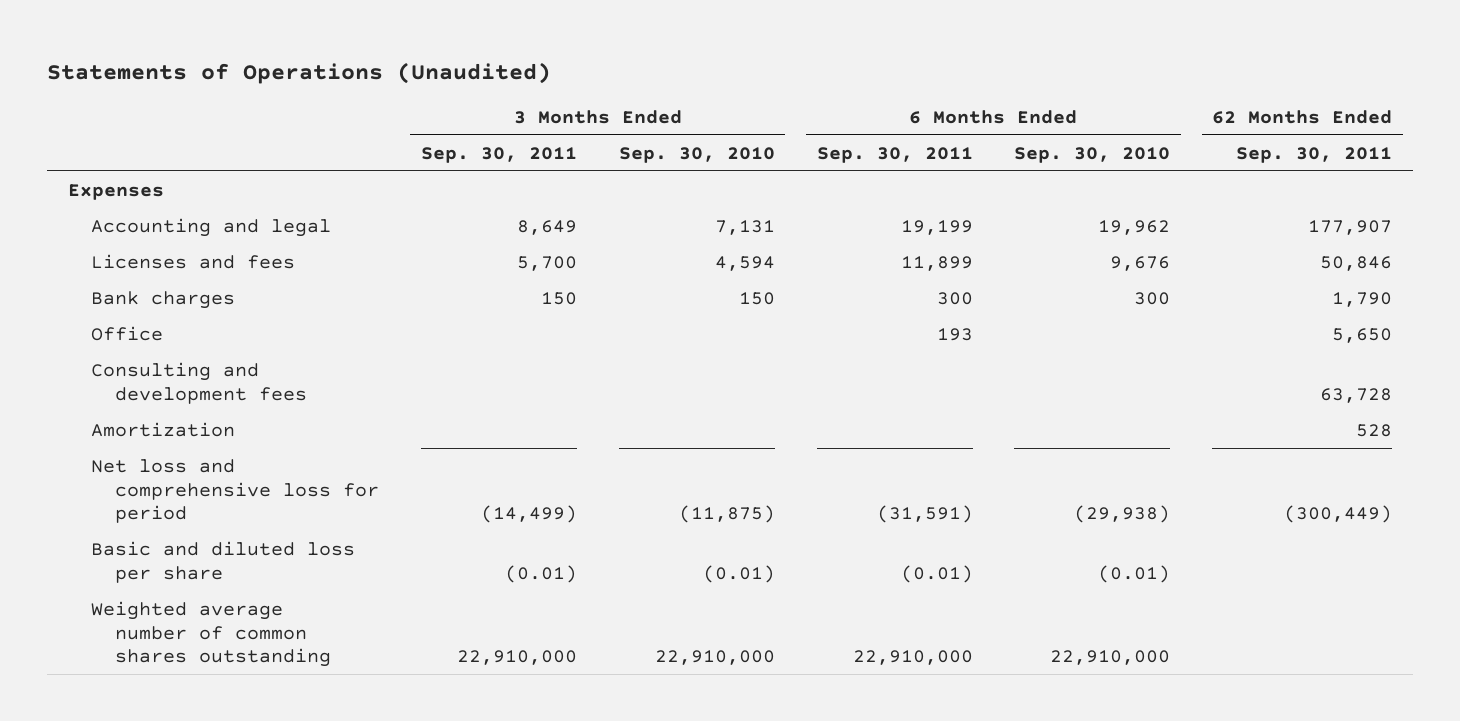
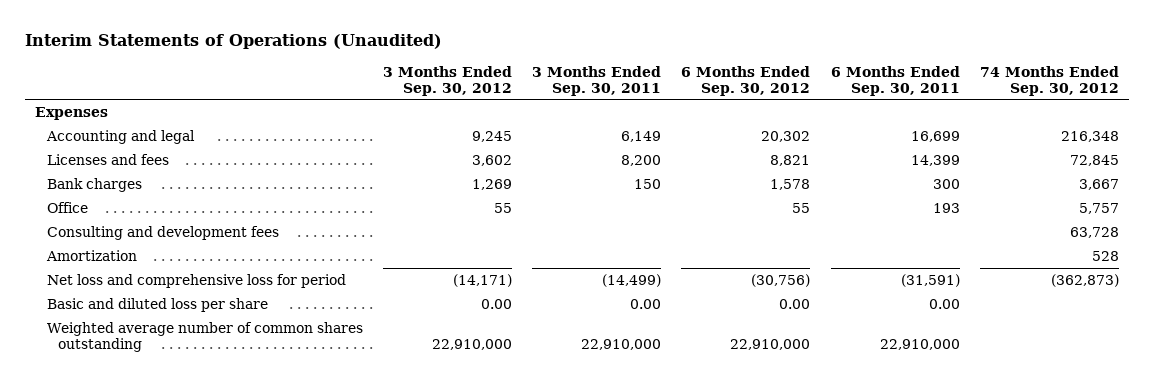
- Statements of Operations (Unaudited)
+ Interim Statements of Operations (Unaudited)
- | 3 Months Ended Sep. 30, 2011 | 3 Months Ended Sep. 30, 2010 | 6 Months Ended Sep. 30, 2011 | 6 Months Ended Sep. 30, 2010 | 62 Months Ended Sep. 30, 2011
+ | 3 Months Ended Sep. 30, 2012 | 3 Months Ended Sep. 30, 2011 | 6 Months Ended Sep. 30, 2012 | 6 Months Ended Sep. 30, 2011 | 74 Months Ended Sep. 30, 2012
- Accounting and legal | 8,649 | 7,131 | 19,199 | 19,962 | 177,907
- Licenses and fees | 5,700 | 4,594 | 11,899 | 9,676 | 50,846
+ Accounting and legal | 9,245 | 6,149 | 20,302 | 16,699 | 216,348
+ Licenses and fees | 3,602 | 8,200 | 8,821 | 14,399 | 72,845
- Basic and diluted loss per share | (0.01) | (0.01) | (0.01) | (0.01) |
+ Basic and diluted loss per share | 0.00 | 0.00 | 0.00 | 0.00 |

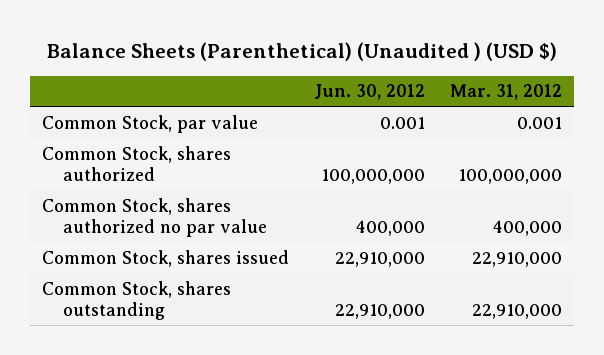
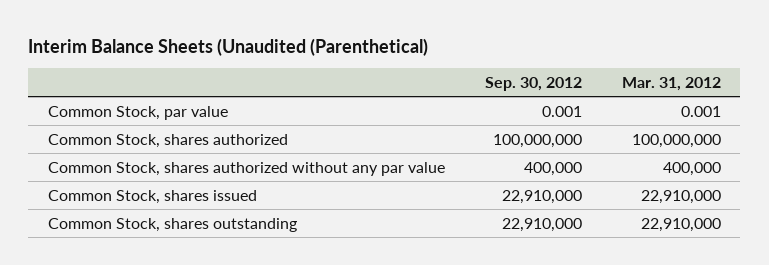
- Balance Sheets (Parenthetical) (Unaudited ) (USD $)
+ Interim Balance Sheets (Unaudited (Parenthetical)
- | Jun. 30, 2012 | Mar. 31, 2012
+ | Sep. 30, 2012 | Mar. 31, 2012
- Common Stock, shares authorized no par value | 400,000 | 400,000
+ Common Stock, shares authorized without any par value | 400,000 | 400,000

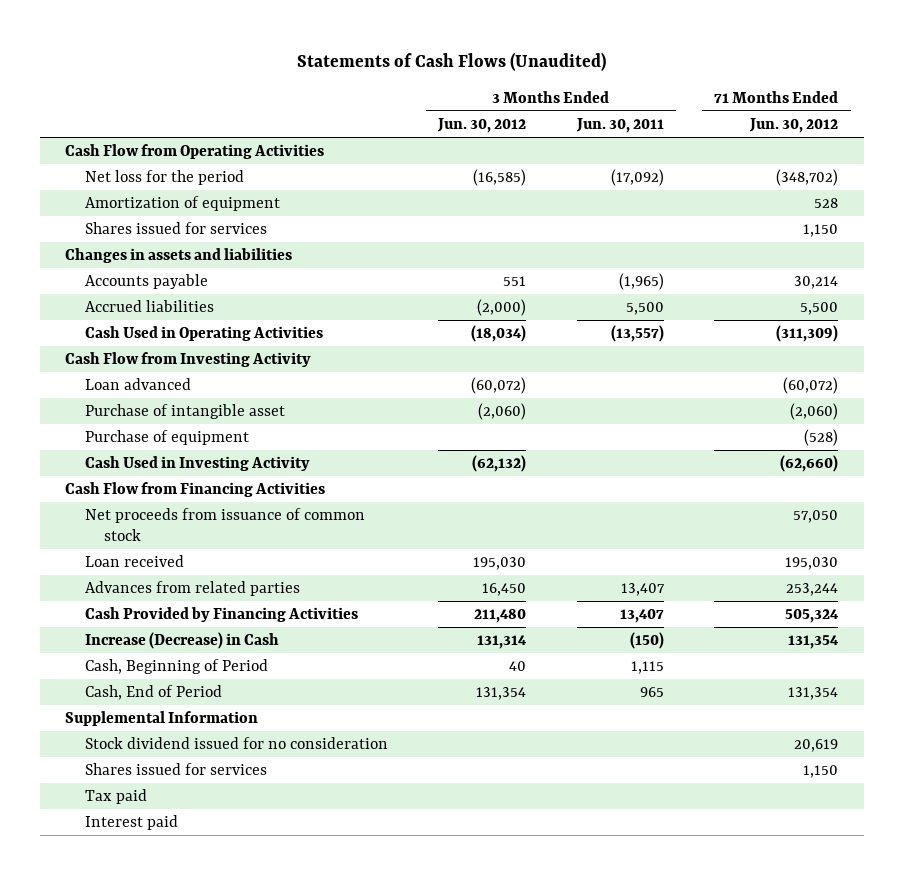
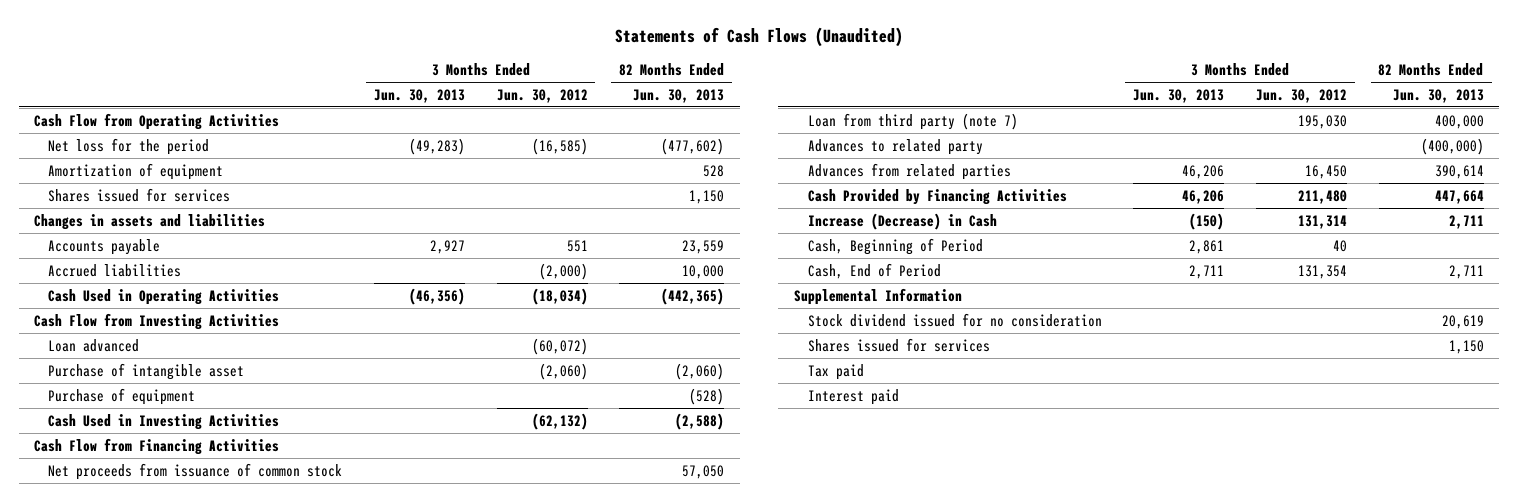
- | 3 Months Ended Jun. 30, 2012 | 3 Months Ended Jun. 30, 2011 | 71 Months Ended Jun. 30, 2012
+ | 3 Months Ended Jun. 30, 2013 | 3 Months Ended Jun. 30, 2012 | 82 Months Ended Jun. 30, 2013
- Cash Flow from Investing Activity
+ Cash Flow from Investing Activities
- Cash Used in Investing Activity | (62,132) | | (62,660)
+ Cash Used in Investing Activities | | (62,132) | (2,588)
- Loan received | 195,030 | | 195,030
+ Loan from third party (note 7) | | 195,030 | 400,000
+ Advances to related party | | | (400,000)

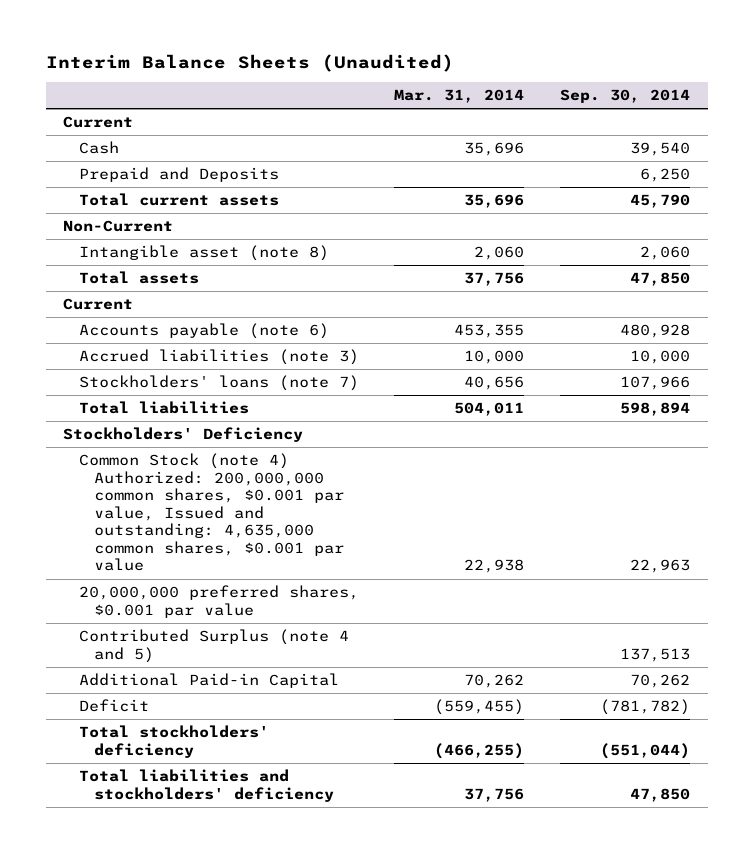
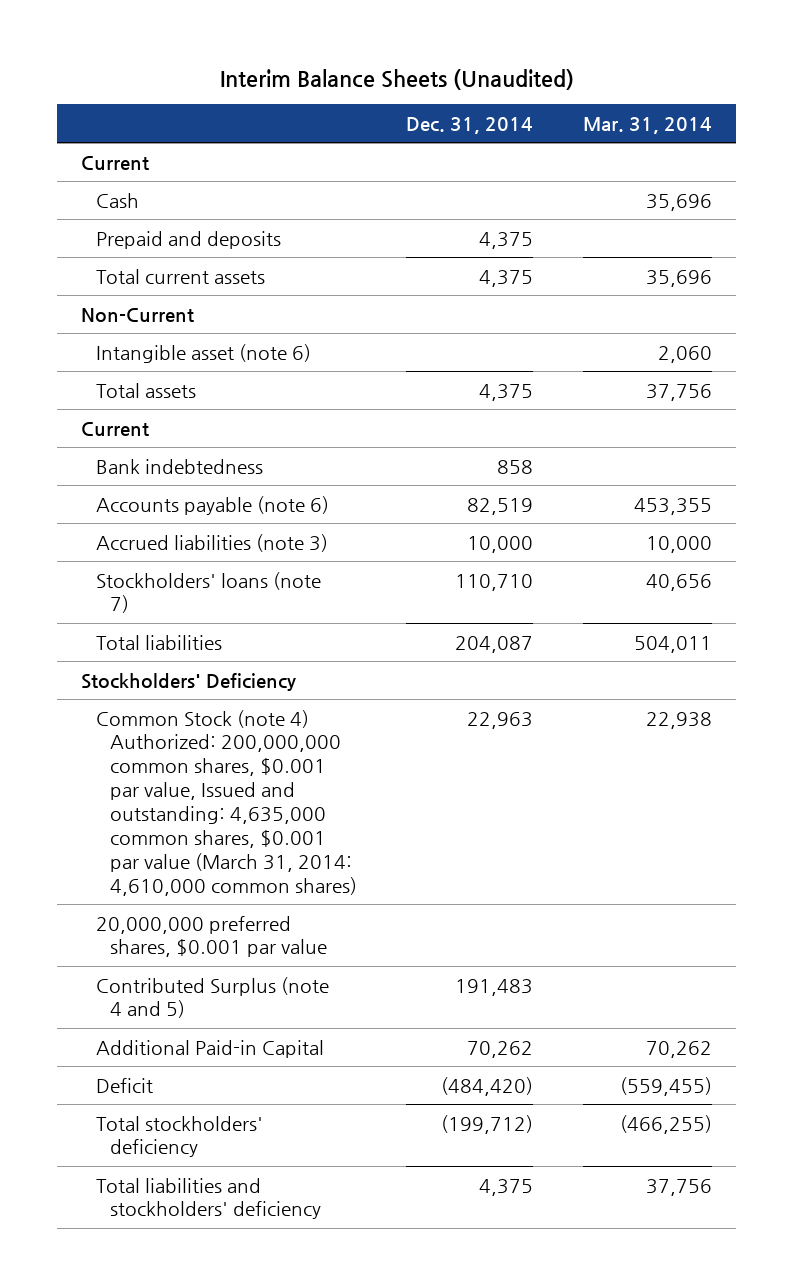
- | Mar. 31, 2014 | Sep. 30, 2014
+ | Dec. 31, 2014 | Mar. 31, 2014
- Prepaid and Deposits | | 6,250
+ Prepaid and deposits | 4,375 |
- Intangible asset (note 8) | 2,060 | 2,060
+ Intangible asset (note 6) | | 2,060
+ Bank indebtedness | 858 |
- Common Stock (note 4) Authorized: 200,000,000 common shares, $0.001 par value, Issued and outstanding: 4,635,000 common shares, $0.001 par value | 22,938 | 22,963
+ Common Stock (note 4) Authorized: 200,000,000 common shares, $0.001 par value, Issued and outstanding: 4,635,000 common shares, $0.001 par value (March 31, 2014: 4,610,000 common shares) | 22,963 | 22,938

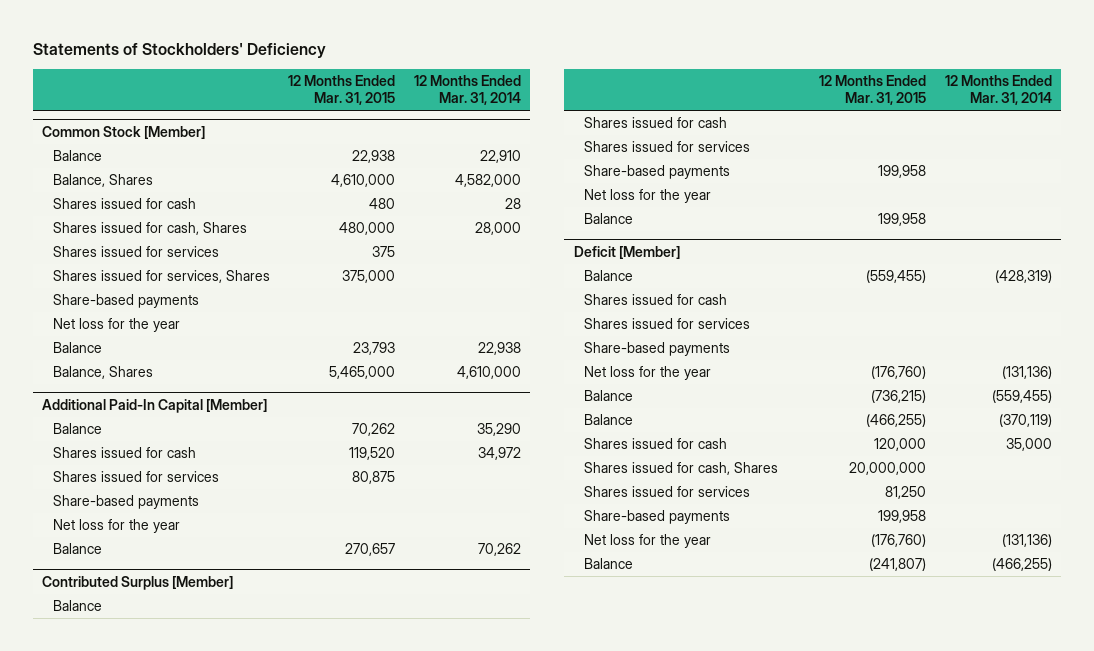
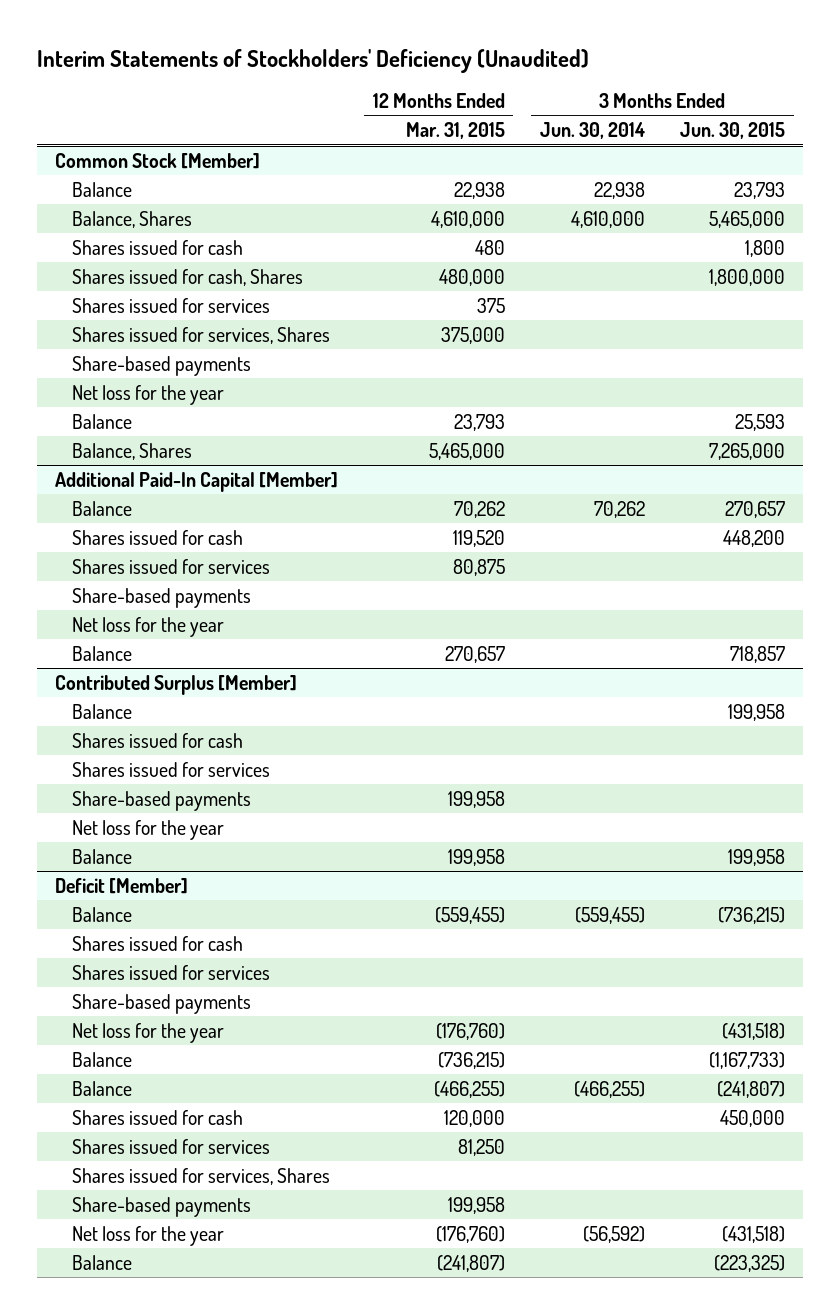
- Statements of Stockholders' Deficiency
+ Interim Statements of Stockholders' Deficiency (Unaudited)
- | 12 Months Ended Mar. 31, 2015 | 12 Months Ended Mar. 31, 2014
+ | 12 Months Ended Mar. 31, 2015 | 3 Months Ended Jun. 30, 2014 | 3 Months Ended Jun. 30, 2015
@ Deficit [Member]
- Shares issued for cash, Shares | 20,000,000 |
+ Shares issued for services, Shares

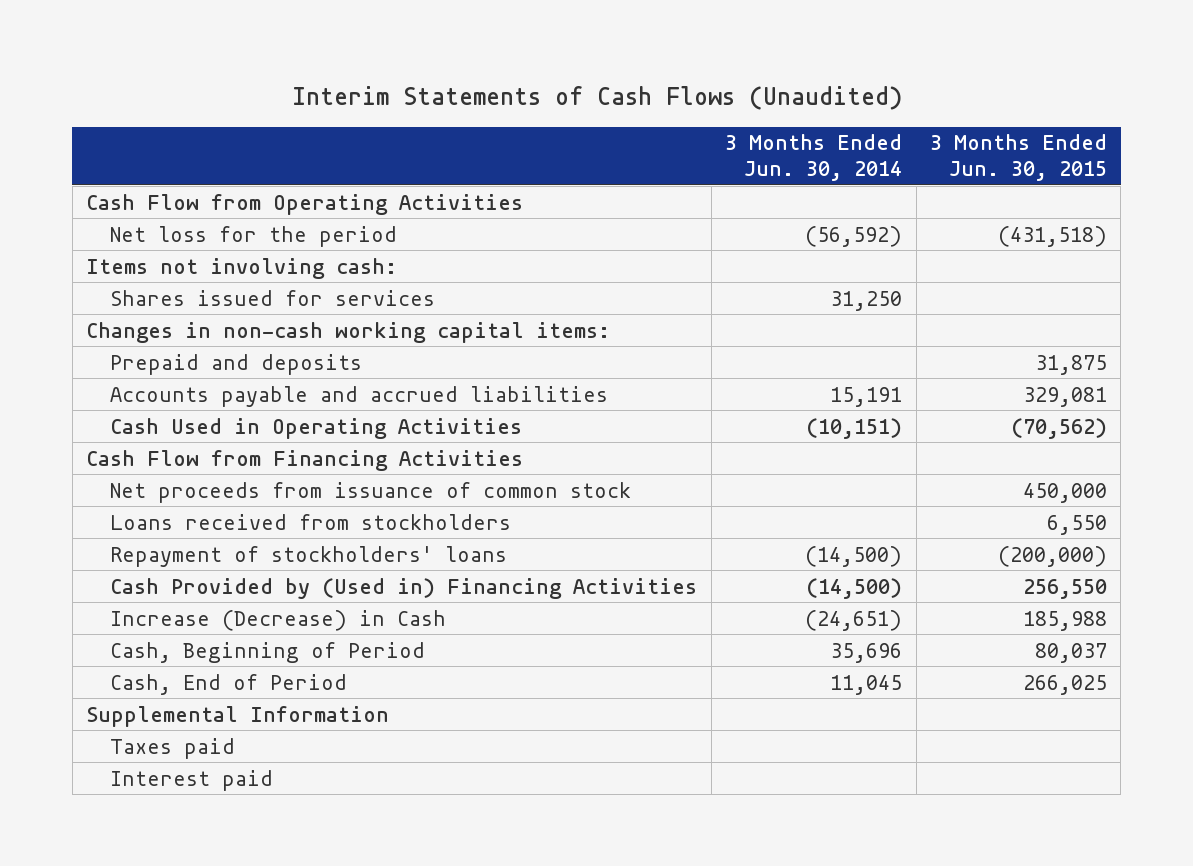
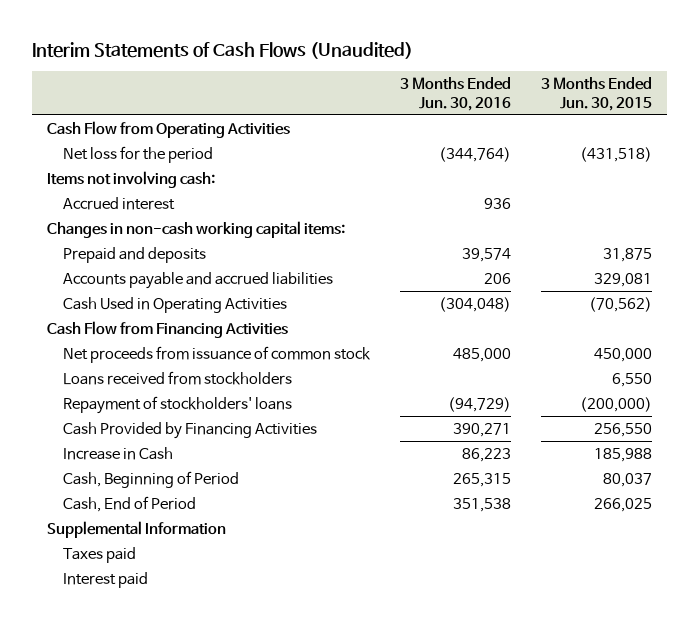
- | 3 Months Ended Jun. 30, 2014 | 3 Months Ended Jun. 30, 2015
+ | 3 Months Ended Jun. 30, 2016 | 3 Months Ended Jun. 30, 2015
- Shares issued for services | 31,250 |
+ Accrued interest | 936 |
- Cash Provided by (Used in) Financing Activities | (14,500) | 256,550
- Increase (Decrease) in Cash | (24,651) | 185,988
+ Cash Provided by Financing Activities | 390,271 | 256,550
+ Increase in Cash | 86,223 | 185,988

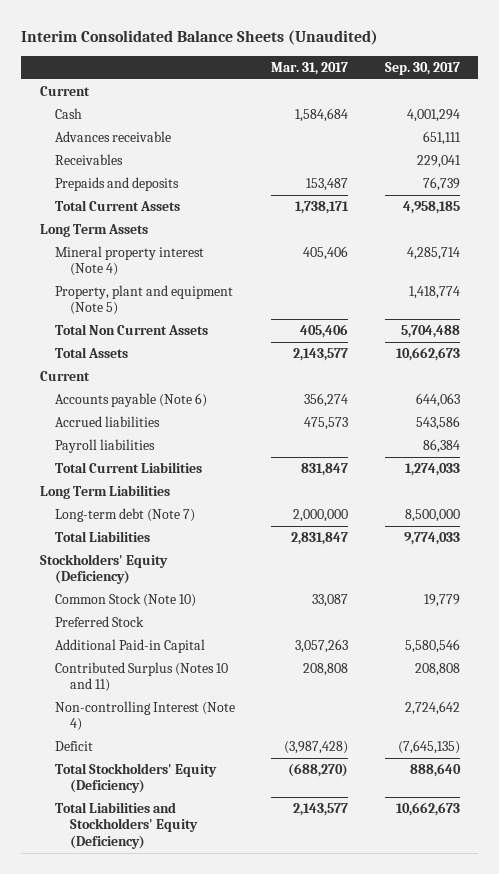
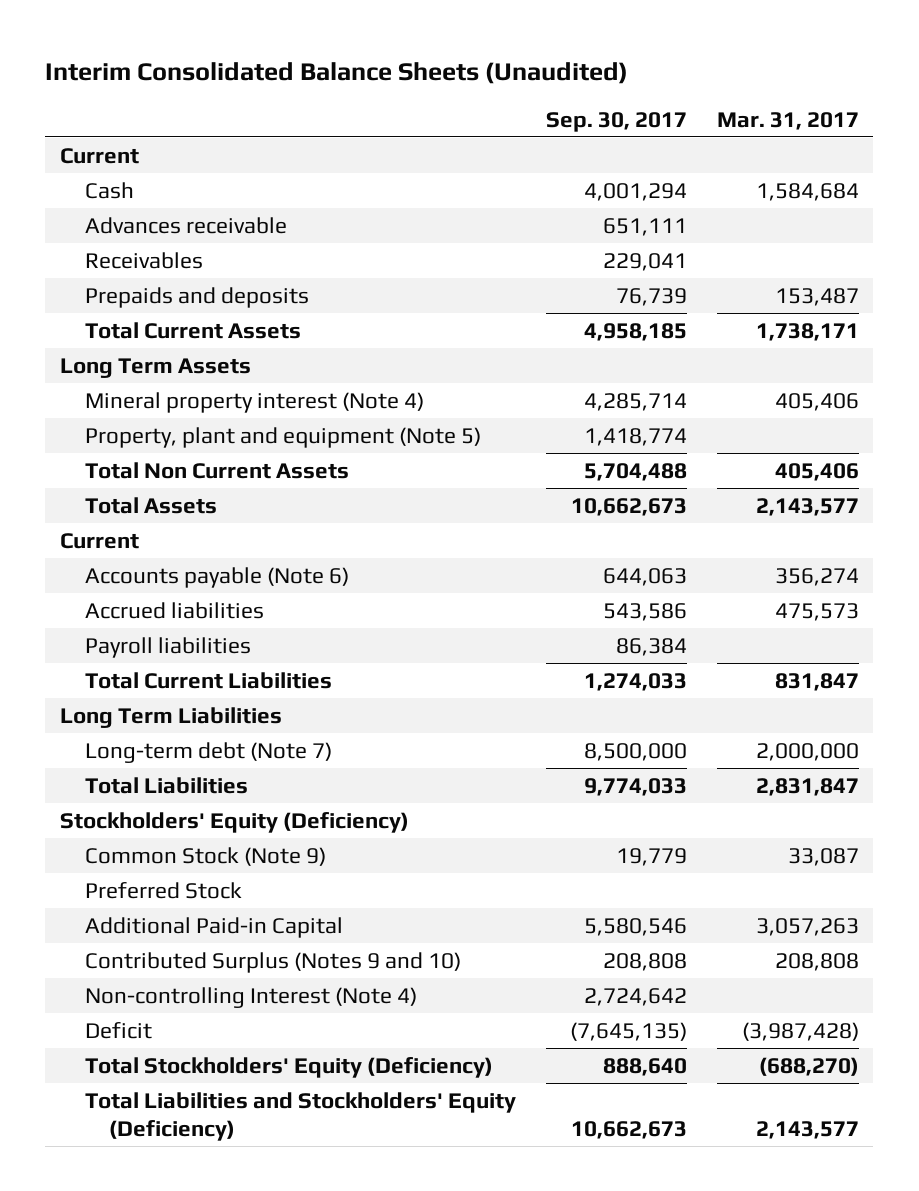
- | Mar. 31, 2017 | Sep. 30, 2017
+ | Sep. 30, 2017 | Mar. 31, 2017
- Common Stock (Note 10) | 33,087 | 19,779
+ Common Stock (Note 9) | 19,779 | 33,087
- Contributed Surplus (Notes 10 and 11) | 208,808 | 208,808
+ Contributed Surplus (Notes 9 and 10) | 208,808 | 208,808

